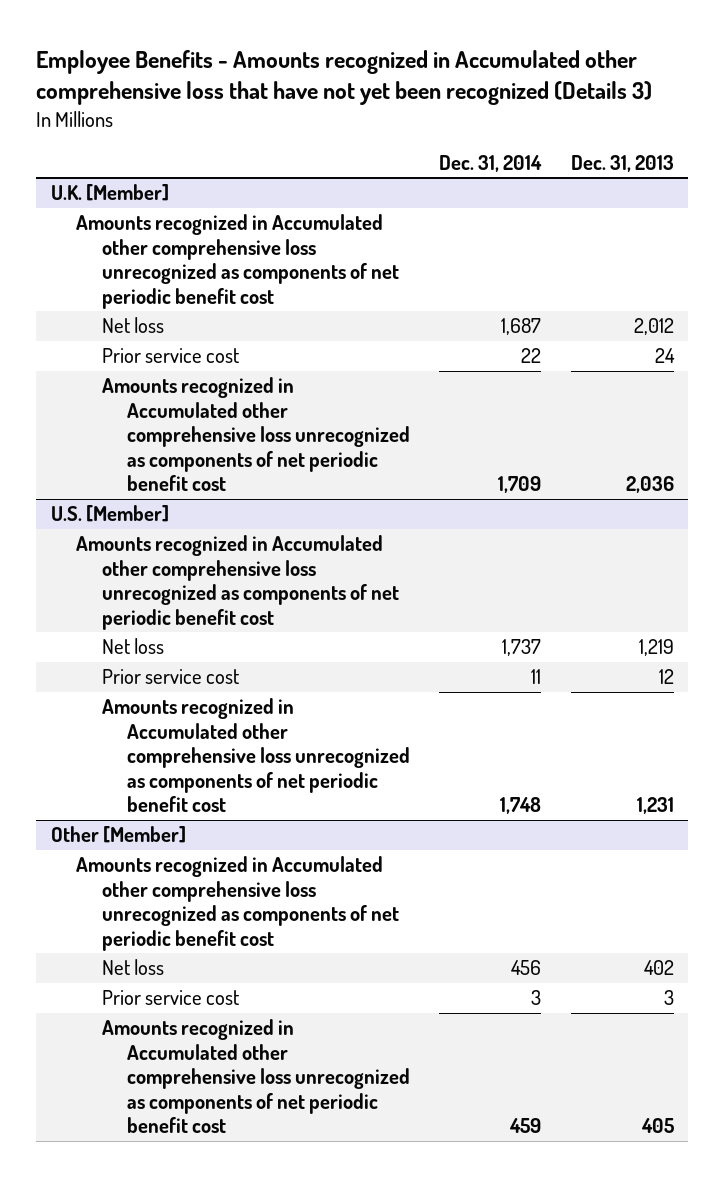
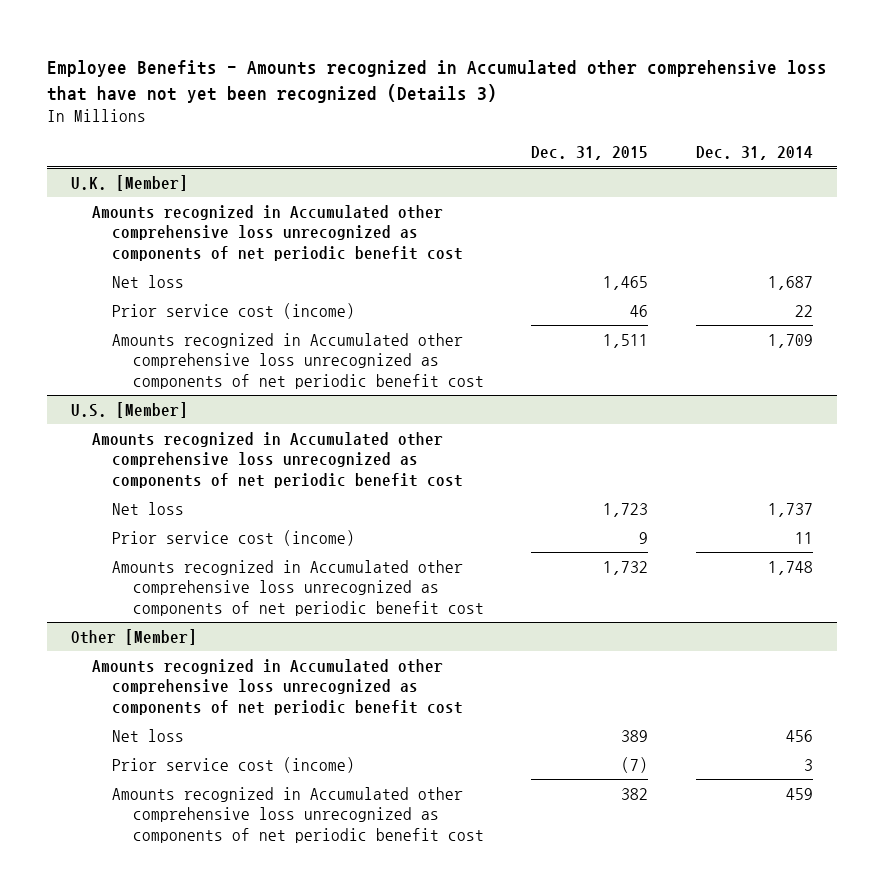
- | Dec. 31, 2014 | Dec. 31, 2013
+ | Dec. 31, 2015 | Dec. 31, 2014
@ U.K. [Member]
- Prior service cost | 22 | 24
+ Prior service cost (income) | 46 | 22
@ U.S. [Member]
- Prior service cost | 11 | 12
+ Prior service cost (income) | 9 | 11
@ Other [Member]
- Prior service cost | 3 | 3
+ Prior service cost (income) | (7) | 3

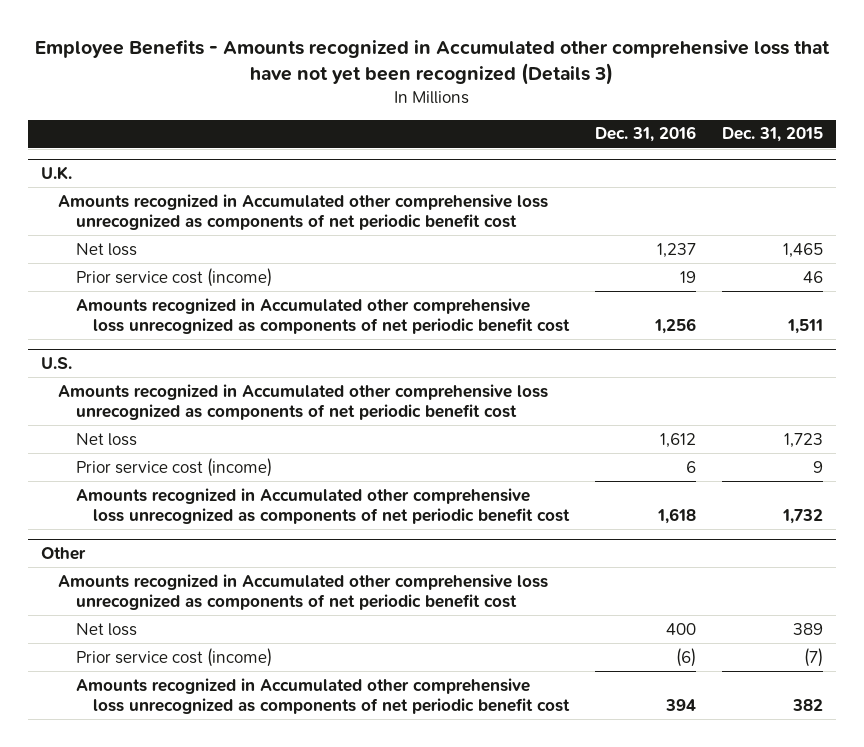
- | Dec. 31, 2015 | Dec. 31, 2014
+ | Dec. 31, 2016 | Dec. 31, 2015
- U.K. [Member]
+ U.K.
- U.S. [Member]
+ U.S.
- Other [Member]
+ Other

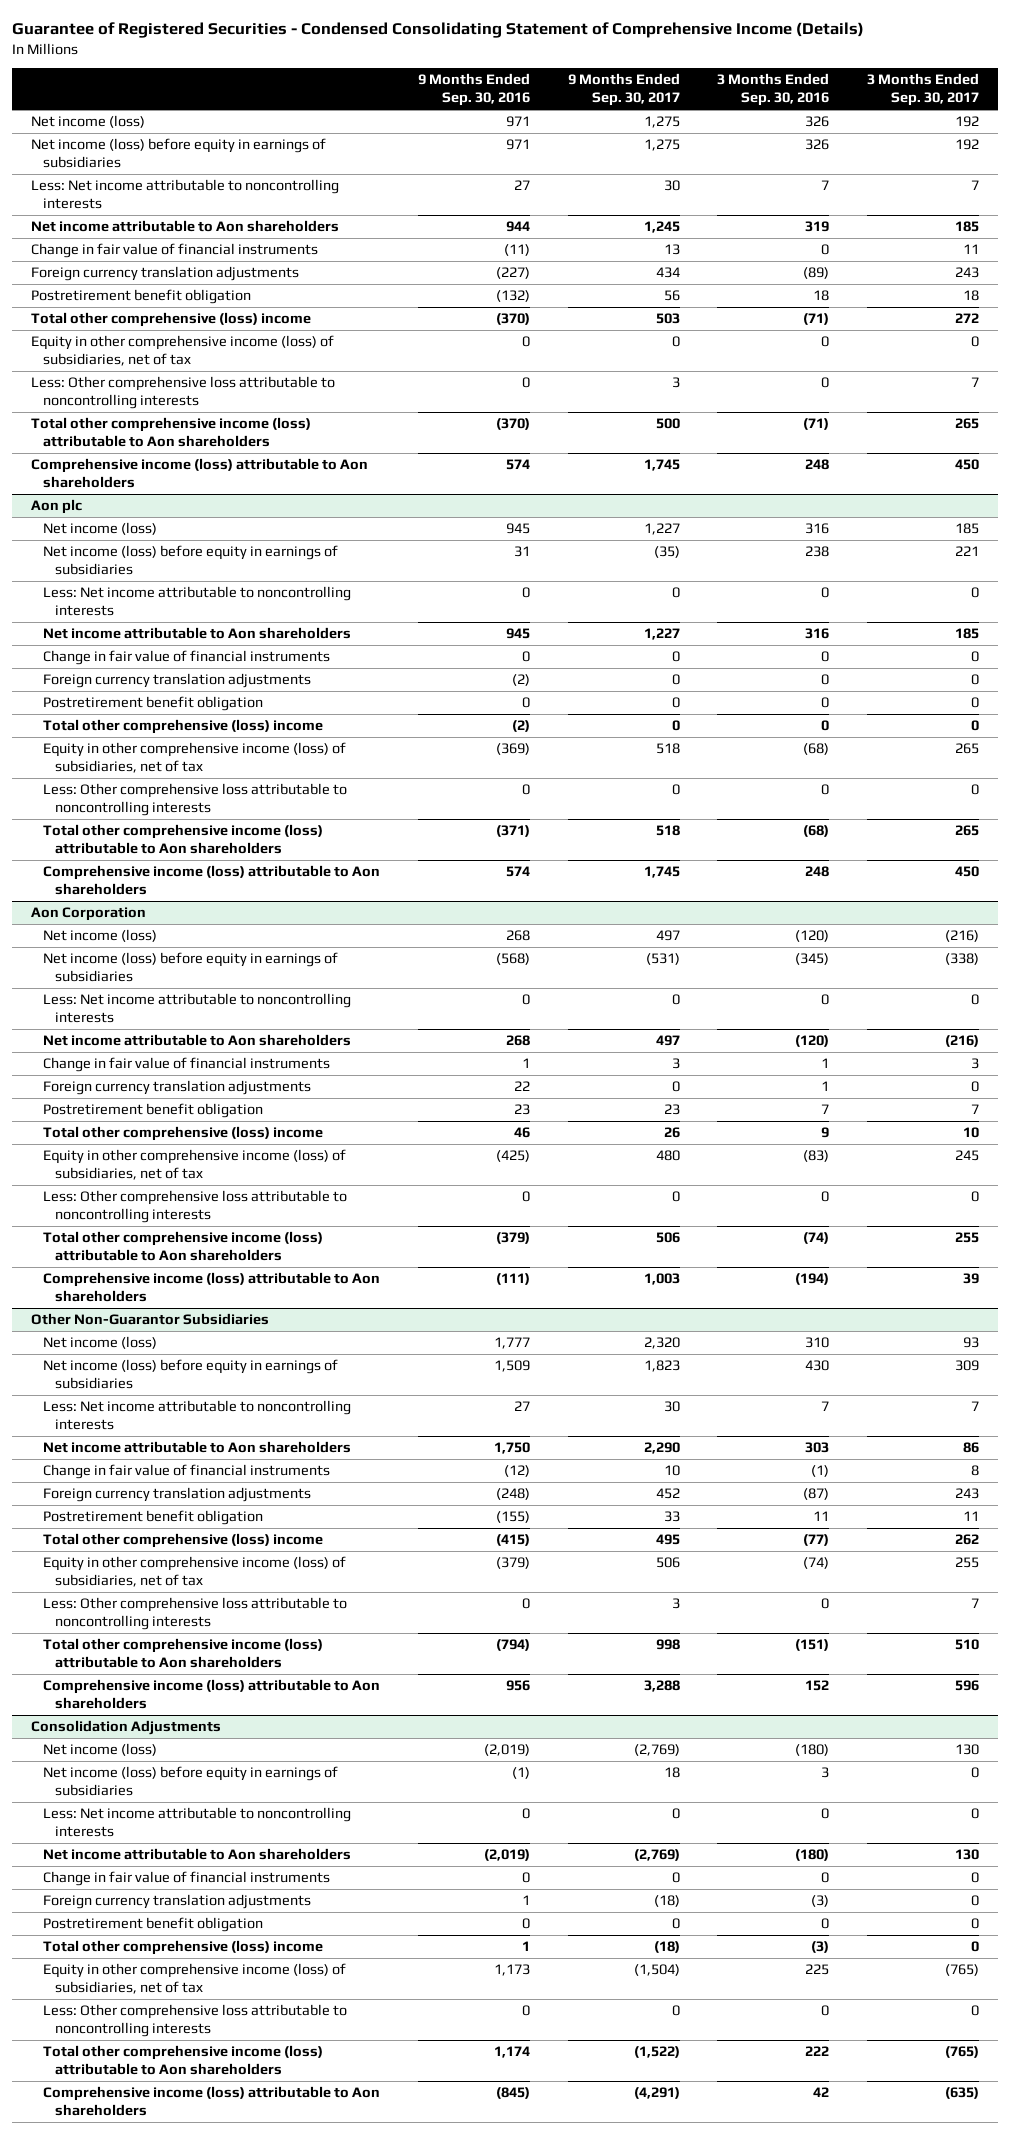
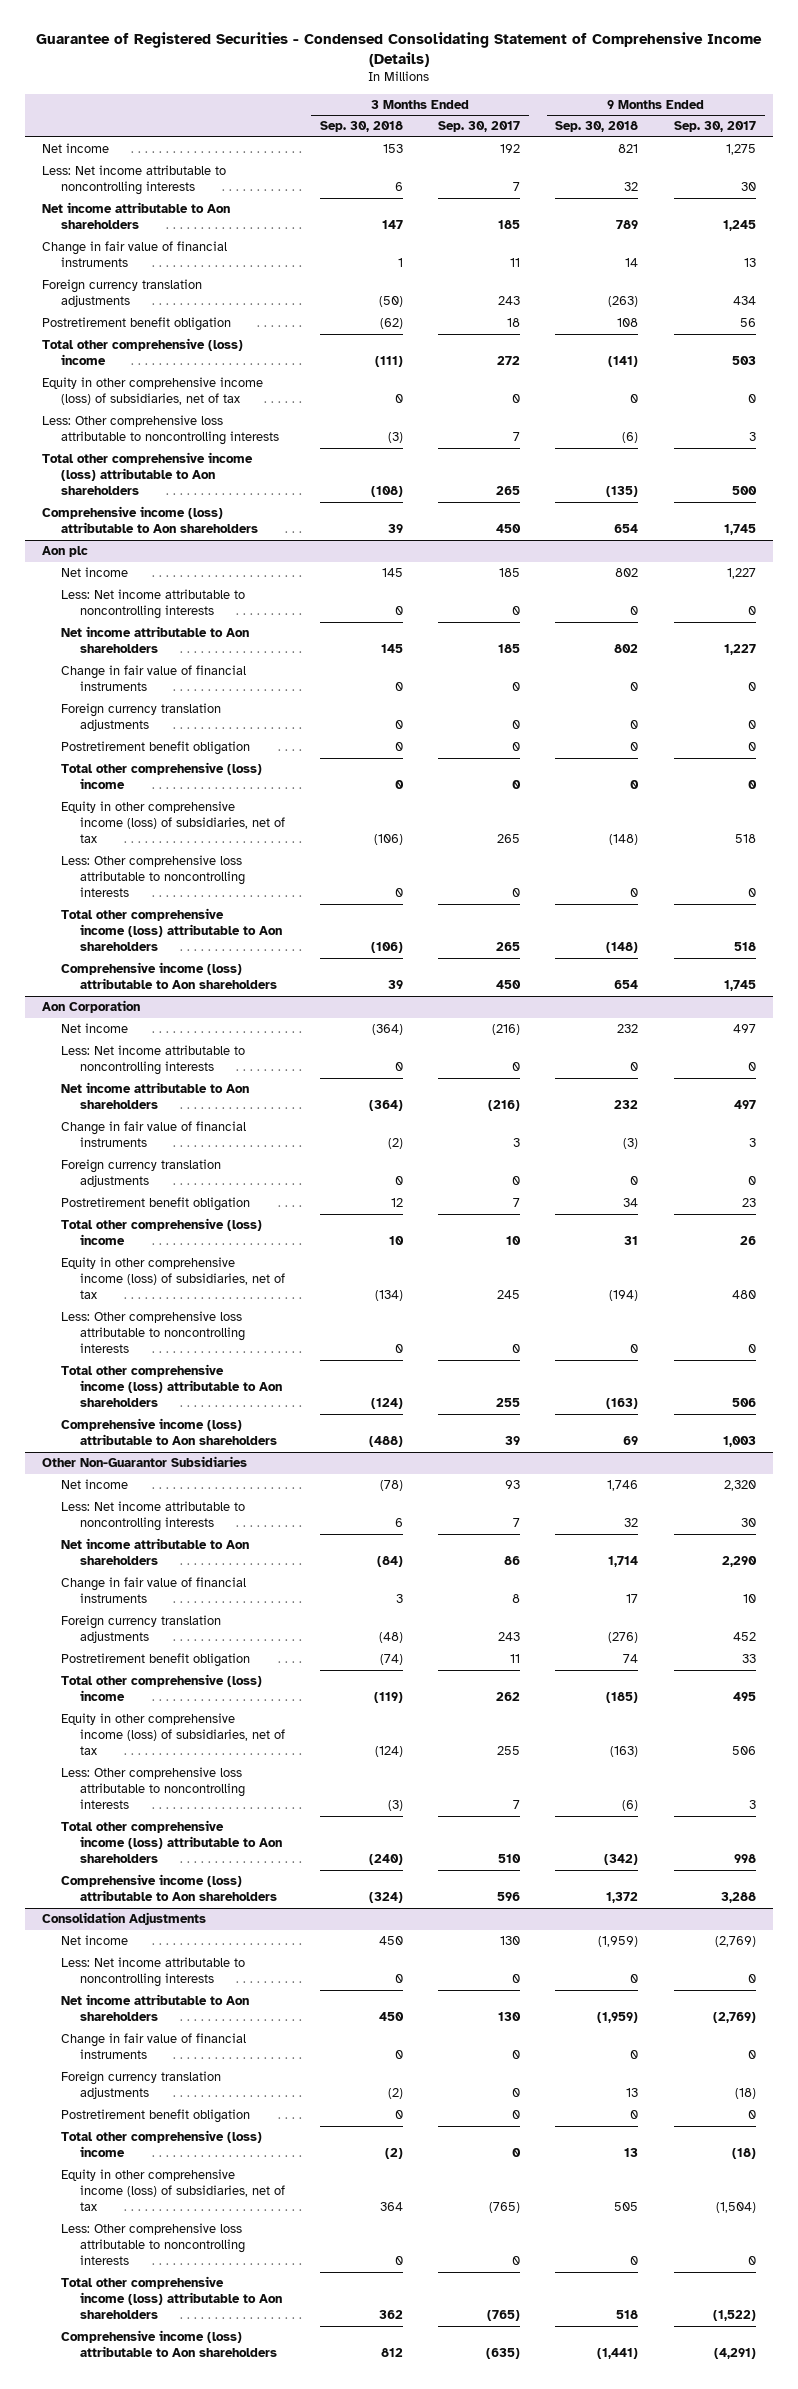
- | 9 Months Ended Sep. 30, 2016 | 9 Months Ended Sep. 30, 2017 | 3 Months Ended Sep. 30, 2016 | 3 Months Ended Sep. 30, 2017
+ | 3 Months Ended Sep. 30, 2018 | 3 Months Ended Sep. 30, 2017 | 9 Months Ended Sep. 30, 2018 | 9 Months Ended Sep. 30, 2017
- Net income (loss) | 971 | 1,275 | 326 | 192
- Net income (loss) before equity in earnings of subsidiaries | 971 | 1,275 | 326 | 192
+ Net income | 153 | 192 | 821 | 1,275
@ Aon plc
- Net income (loss) | 945 | 1,227 | 316 | 185
- Net income (loss) before equity in earnings of subsidiaries | 31 | (35) | 238 | 221
+ Net income | 145 | 185 | 802 | 1,227
@ Aon Corporation
- Net income (loss) | 268 | 497 | (120) | (216)
- Net income (loss) before equity in earnings of subsidiaries | (568) | (531) | (345) | (338)
+ Net income | (364) | (216) | 232 | 497
@ Other Non-Guarantor Subsidiaries
- Net income (loss) | 1,777 | 2,320 | 310 | 93
- Net income (loss) before equity in earnings of subsidiaries | 1,509 | 1,823 | 430 | 309
+ Net income | (78) | 93 | 1,746 | 2,320
@ Consolidation Adjustments
- Net income (loss) | (2,019) | (2,769) | (180) | 130
- Net income (loss) before equity in earnings of subsidiaries | (1) | 18 | 3 | 0
+ Net income | 450 | 130 | (1,959) | (2,769)

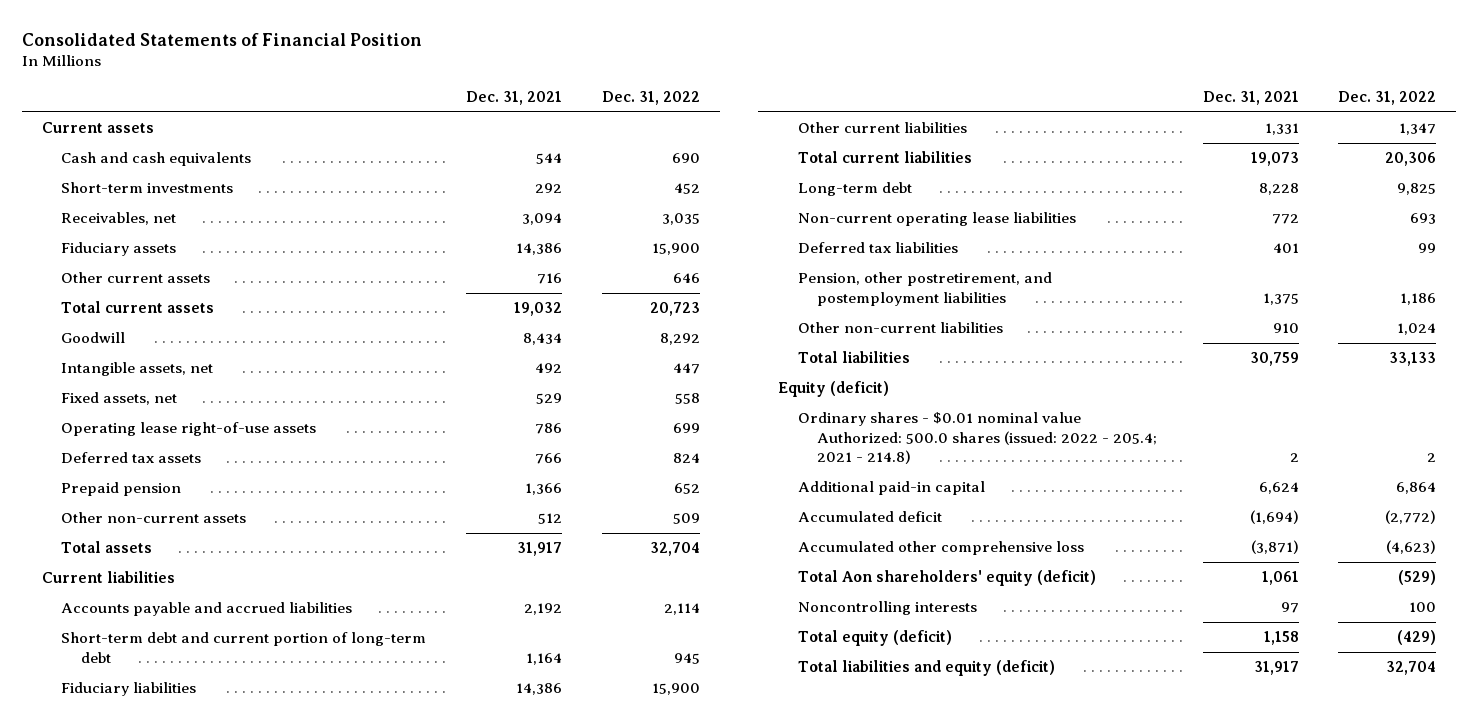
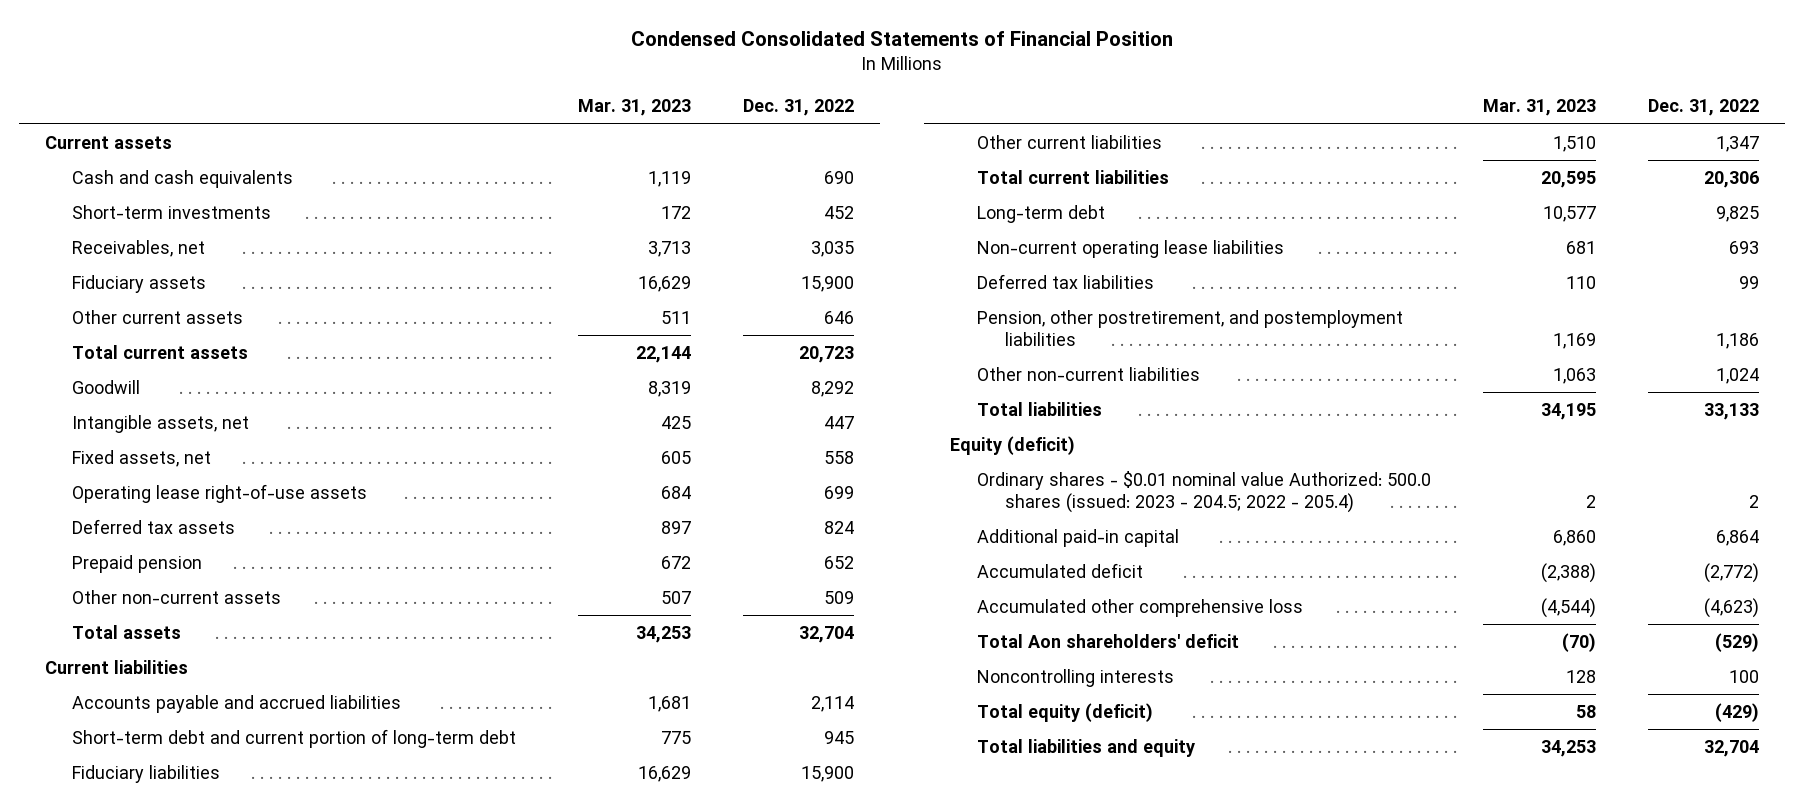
- Consolidated Statements of Financial Position
+ Condensed Consolidated Statements of Financial Position
- | Dec. 31, 2021 | Dec. 31, 2022
+ | Mar. 31, 2023 | Dec. 31, 2022
- Ordinary shares - $0.01 nominal value Authorized: 500.0 shares (issued: 2022 - 205.4; 2021 - 214.8) | 2 | 2
+ Ordinary shares - $0.01 nominal value Authorized: 500.0 shares (issued: 2023 - 204.5; 2022 - 205.4) | 2 | 2
- Total Aon shareholders' equity (deficit) | 1,061 | (529)
+ Total Aon shareholders' deficit | (70) | (529)
- Total liabilities and equity (deficit) | 31,917 | 32,704
+ Total liabilities and equity | 34,253 | 32,704

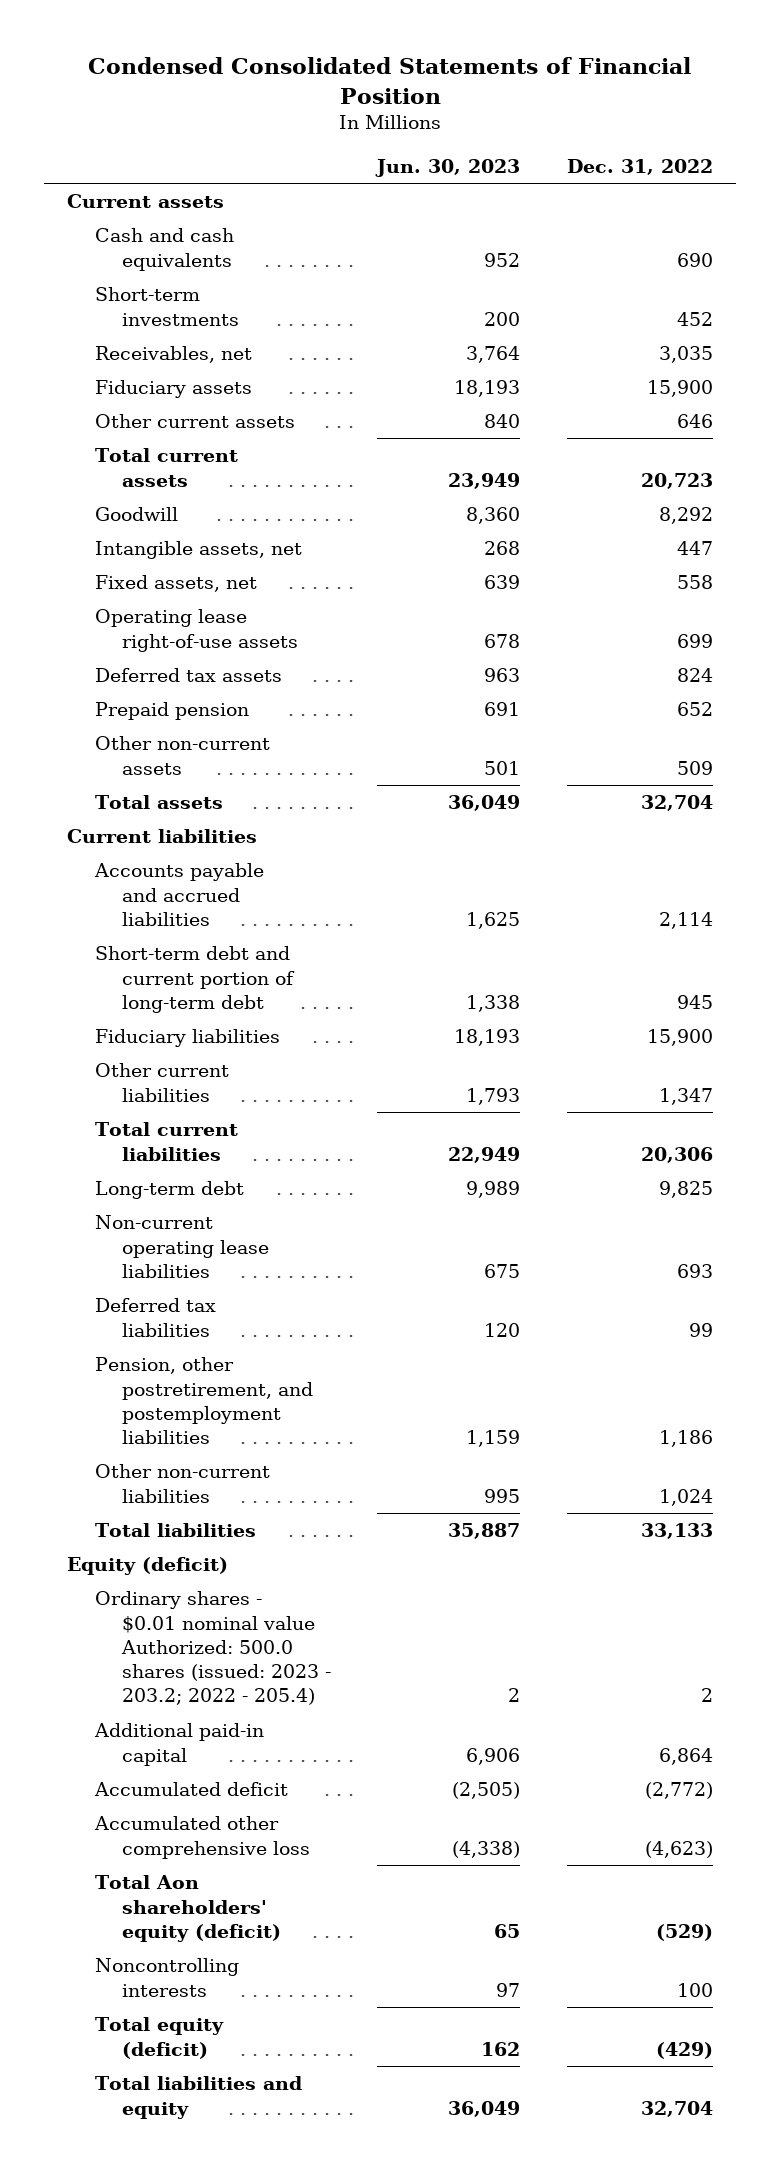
- | Mar. 31, 2023 | Dec. 31, 2022
+ | Jun. 30, 2023 | Dec. 31, 2022
- Ordinary shares - $0.01 nominal value Authorized: 500.0 shares (issued: 2023 - 204.5; 2022 - 205.4) | 2 | 2
+ Ordinary shares - $0.01 nominal value Authorized: 500.0 shares (issued: 2023 - 203.2; 2022 - 205.4) | 2 | 2
- Total Aon shareholders' deficit | (70) | (529)
+ Total Aon shareholders' equity (deficit) | 65 | (529)

